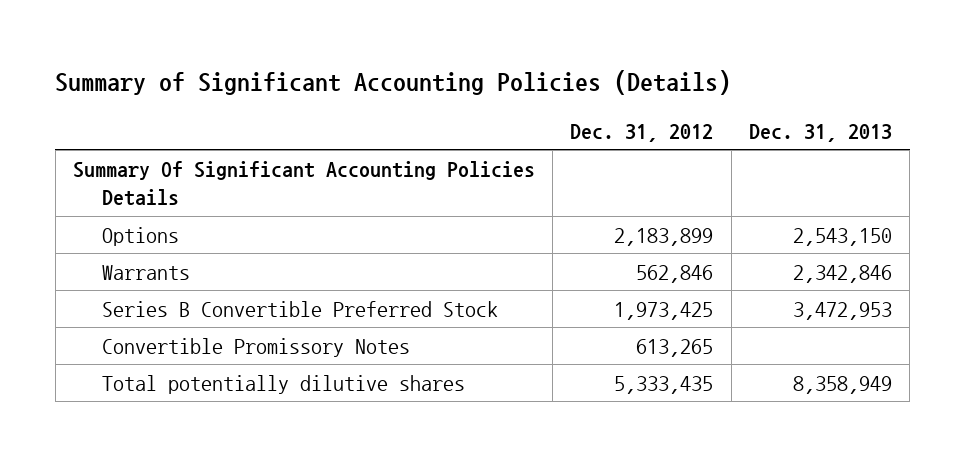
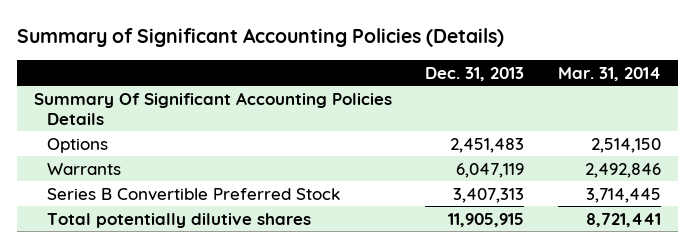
- | Dec. 31, 2012 | Dec. 31, 2013
+ | Dec. 31, 2013 | Mar. 31, 2014
- Options | 2,183,899 | 2,543,150
- Warrants | 562,846 | 2,342,846
- Series B Convertible Preferred Stock | 1,973,425 | 3,472,953
- Convertible Promissory Notes | 613,265 |
- Total potentially dilutive shares | 5,333,435 | 8,358,949
+ Options | 2,451,483 | 2,514,150
+ Warrants | 6,047,119 | 2,492,846
+ Series B Convertible Preferred Stock | 3,407,313 | 3,714,445
+ Total potentially dilutive shares | 11,905,915 | 8,721,441

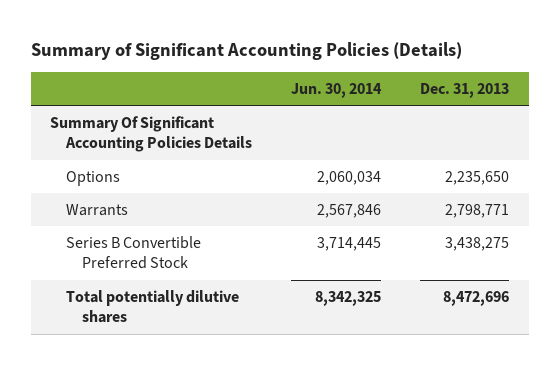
- | Dec. 31, 2013 | Mar. 31, 2014
+ | Jun. 30, 2014 | Dec. 31, 2013
- Options | 2,451,483 | 2,514,150
- Warrants | 6,047,119 | 2,492,846
- Series B Convertible Preferred Stock | 3,407,313 | 3,714,445
- Total potentially dilutive shares | 11,905,915 | 8,721,441
+ Options | 2,060,034 | 2,235,650
+ Warrants | 2,567,846 | 2,798,771
+ Series B Convertible Preferred Stock | 3,714,445 | 3,438,275
+ Total potentially dilutive shares | 8,342,325 | 8,472,696

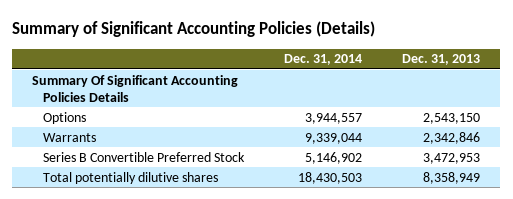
- | Jun. 30, 2014 | Dec. 31, 2013
+ | Dec. 31, 2014 | Dec. 31, 2013
- Options | 2,060,034 | 2,235,650
- Warrants | 2,567,846 | 2,798,771
- Series B Convertible Preferred Stock | 3,714,445 | 3,438,275
- Total potentially dilutive shares | 8,342,325 | 8,472,696
+ Options | 3,944,557 | 2,543,150
+ Warrants | 9,339,044 | 2,342,846
+ Series B Convertible Preferred Stock | 5,146,902 | 3,472,953
+ Total potentially dilutive shares | 18,430,503 | 8,358,949

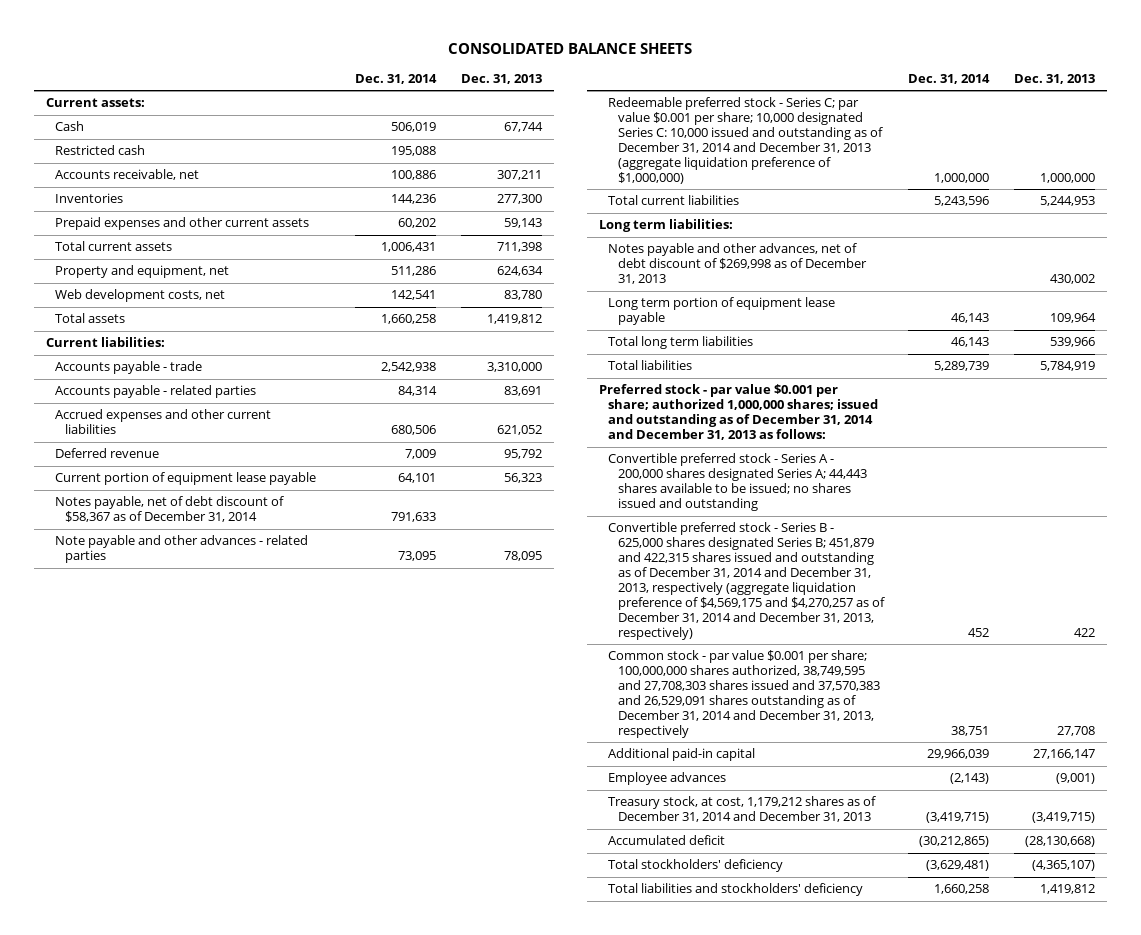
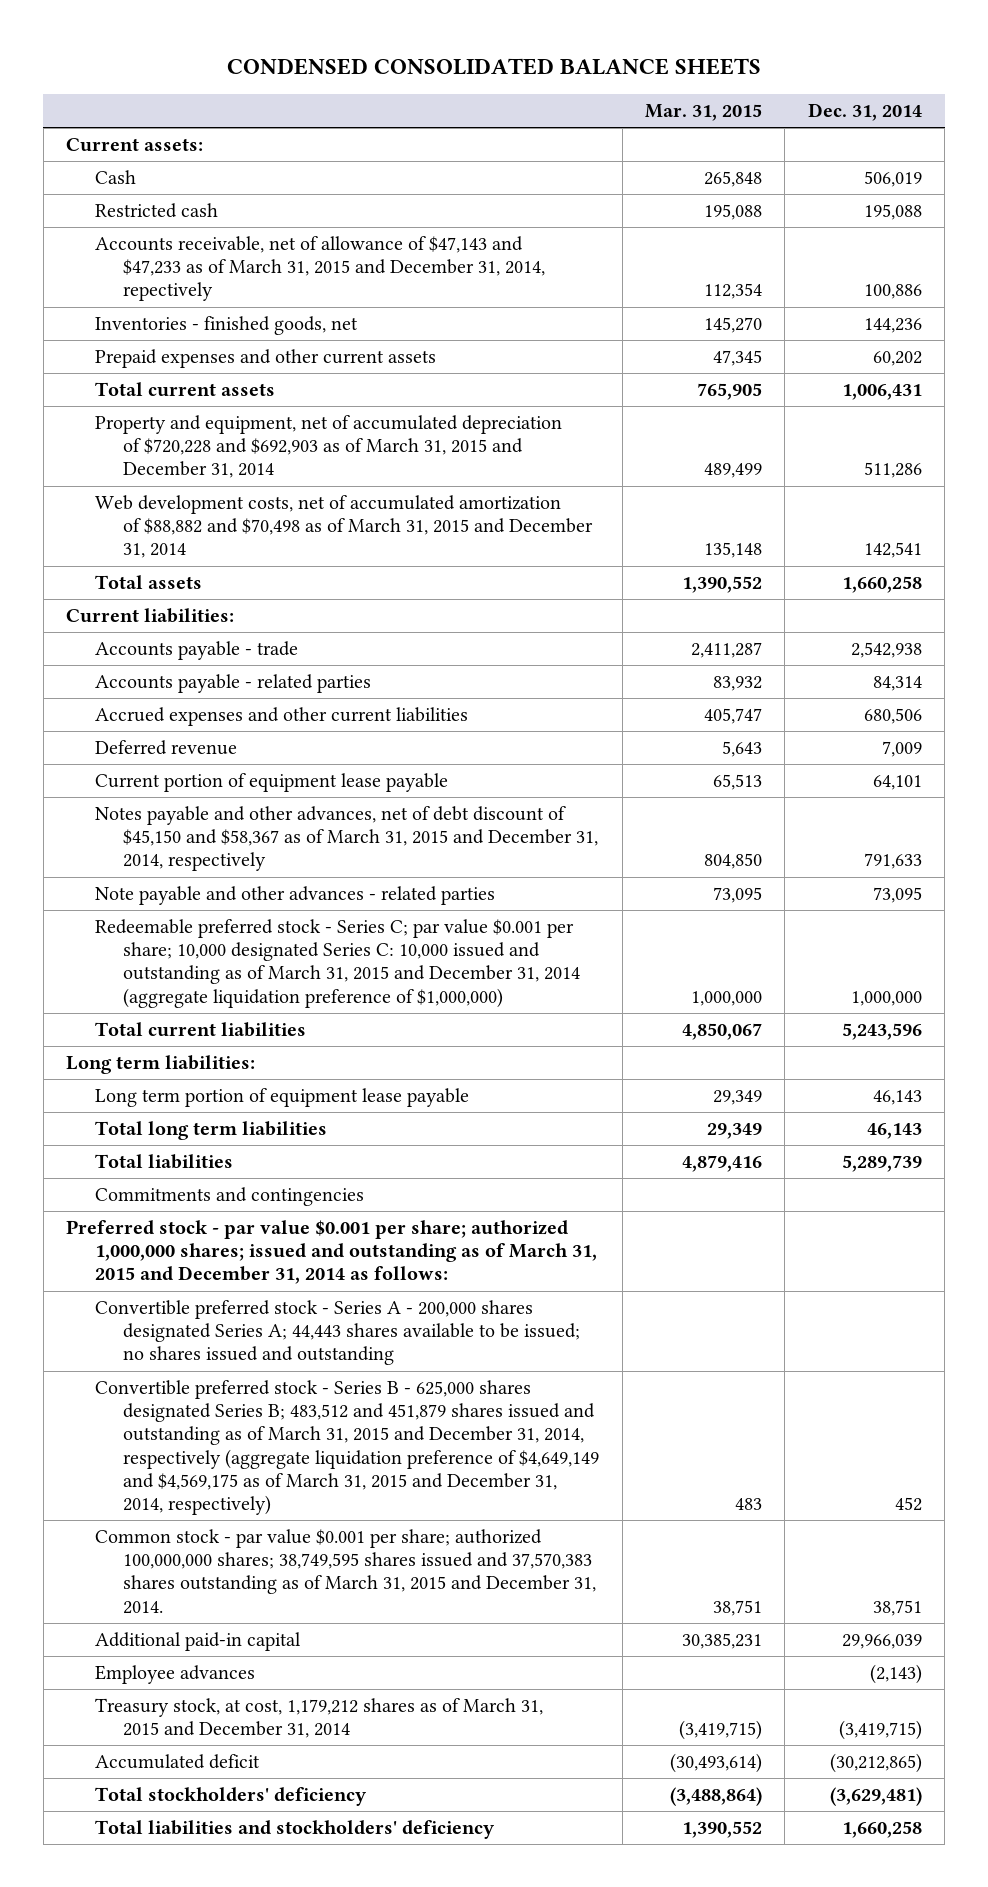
- CONSOLIDATED BALANCE SHEETS
+ CONDENSED CONSOLIDATED BALANCE SHEETS
- | Dec. 31, 2014 | Dec. 31, 2013
+ | Mar. 31, 2015 | Dec. 31, 2014
- Accounts receivable, net | 100,886 | 307,211
- Inventories | 144,236 | 277,300
+ Accounts receivable, net of allowance of $47,143 and $47,233 as of March 31, 2015 and December 31, 2014, repectively | 112,354 | 100,886
+ Inventories - finished goods, net | 145,270 | 144,236
- Property and equipment, net | 511,286 | 624,634
- Web development costs, net | 142,541 | 83,780
+ Property and equipment, net of accumulated depreciation of $720,228 and $692,903 as of March 31, 2015 and December 31, 2014 | 489,499 | 511,286
+ Web development costs, net of accumulated amortization of $88,882 and $70,498 as of March 31, 2015 and December 31, 2014 | 135,148 | 142,541
- Notes payable, net of debt discount of $58,367 as of December 31, 2014 | 791,633 |
+ Notes payable and other advances, net of debt discount of $45,150 and $58,367 as of March 31, 2015 and December 31, 2014, respectively | 804,850 | 791,633
- Redeemable preferred stock - Series C; par value $0.001 per share; 10,000 designated Series C: 10,000 issued and outstanding as of December 31, 2014 and December 31, 2013 (aggregate liquidation preference of $1,000,000) | 1,000,000 | 1,000,000
+ Redeemable preferred stock - Series C; par value $0.001 per share; 10,000 designated Series C: 10,000 issued and outstanding as of March 31, 2015 and December 31, 2014 (aggregate liquidation preference of $1,000,000) | 1,000,000 | 1,000,000
- Notes payable and other advances, net of debt discount of $269,998 as of December 31, 2013 | | 430,002
- Preferred stock - par value $0.001 per share; authorized 1,000,000 shares; issued and outstanding as of December 31, 2014 and December 31, 2013 as follows:
+ Commitments and contingencies
+ Preferred stock - par value $0.001 per share; authorized 1,000,000 shares; issued and outstanding as of March 31, 2015 and December 31, 2014 as follows:
- Convertible preferred stock - Series B - 625,000 shares designated Series B; 451,879 and 422,315 shares issued and outstanding as of December 31, 2014 and December 31, 2013, respectively (aggregate liquidation preference of $4,569,175 and $4,270,257 as of December 31, 2014 and December 31, 2013, respectively) | 452 | 422
- Common stock - par value $0.001 per share; 100,000,000 shares authorized, 38,749,595 and 27,708,303 shares issued and 37,570,383 and 26,529,091 shares outstanding as of December 31, 2014 and December 31, 2013, respectively | 38,751 | 27,708
+ Convertible preferred stock - Series B - 625,000 shares designated Series B; 483,512 and 451,879 shares issued and outstanding as of March 31, 2015 and December 31, 2014, respectively (aggregate liquidation preference of $4,649,149 and $4,569,175 as of March 31, 2015 and December 31, 2014, respectively) | 483 | 452
+ Common stock - par value $0.001 per share; authorized 100,000,000 shares; 38,749,595 shares issued and 37,570,383 shares outstanding as of March 31, 2015 and December 31, 2014. | 38,751 | 38,751
- Treasury stock, at cost, 1,179,212 shares as of December 31, 2014 and December 31, 2013 | (3,419,715) | (3,419,715)
+ Treasury stock, at cost, 1,179,212 shares as of March 31, 2015 and December 31, 2014 | (3,419,715) | (3,419,715)

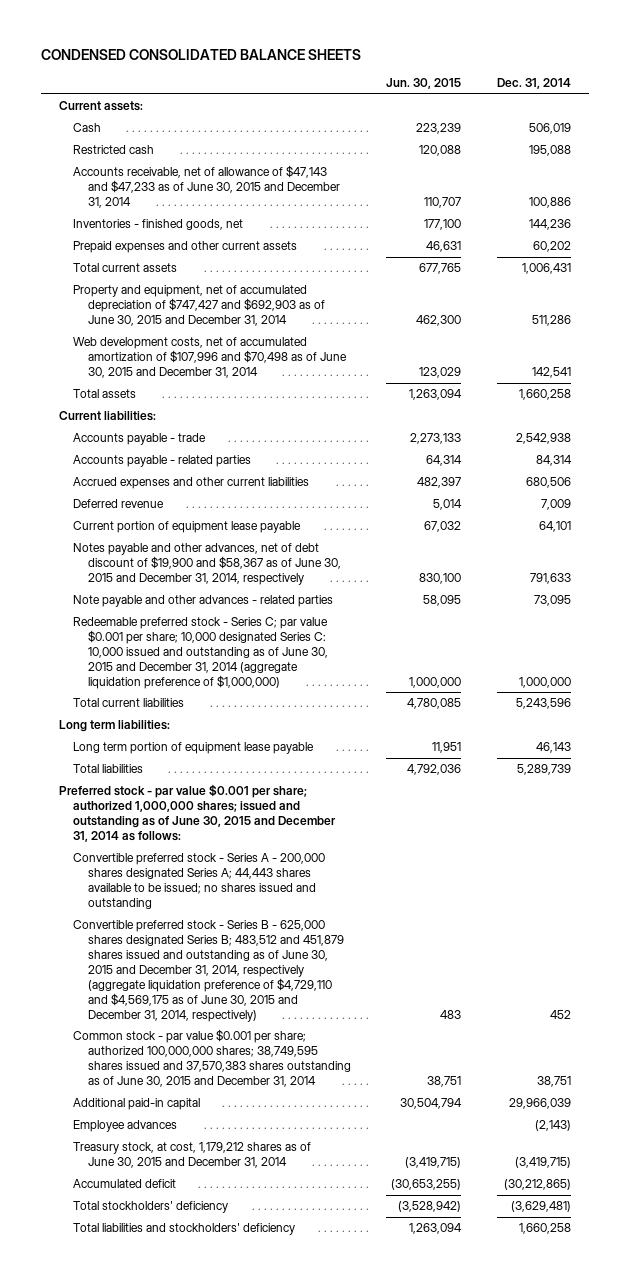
- | Mar. 31, 2015 | Dec. 31, 2014
+ | Jun. 30, 2015 | Dec. 31, 2014
- Accounts receivable, net of allowance of $47,143 and $47,233 as of March 31, 2015 and December 31, 2014, repectively | 112,354 | 100,886
+ Accounts receivable, net of allowance of $47,143 and $47,233 as of June 30, 2015 and December 31, 2014 | 110,707 | 100,886
- Property and equipment, net of accumulated depreciation of $720,228 and $692,903 as of March 31, 2015 and December 31, 2014 | 489,499 | 511,286
- Web development costs, net of accumulated amortization of $88,882 and $70,498 as of March 31, 2015 and December 31, 2014 | 135,148 | 142,541
+ Property and equipment, net of accumulated depreciation of $747,427 and $692,903 as of June 30, 2015 and December 31, 2014 | 462,300 | 511,286
+ Web development costs, net of accumulated amortization of $107,996 and $70,498 as of June 30, 2015 and December 31, 2014 | 123,029 | 142,541
- Notes payable and other advances, net of debt discount of $45,150 and $58,367 as of March 31, 2015 and December 31, 2014, respectively | 804,850 | 791,633
+ Notes payable and other advances, net of debt discount of $19,900 and $58,367 as of June 30, 2015 and December 31, 2014, respectively | 830,100 | 791,633
- Redeemable preferred stock - Series C; par value $0.001 per share; 10,000 designated Series C: 10,000 issued and outstanding as of March 31, 2015 and December 31, 2014 (aggregate liquidation preference of $1,000,000) | 1,000,000 | 1,000,000
+ Redeemable preferred stock - Series C; par value $0.001 per share; 10,000 designated Series C: 10,000 issued and outstanding as of June 30, 2015 and December 31, 2014 (aggregate liquidation preference of $1,000,000) | 1,000,000 | 1,000,000
- Total long term liabilities | 29,349 | 46,143
- Commitments and contingencies
- Preferred stock - par value $0.001 per share; authorized 1,000,000 shares; issued and outstanding as of March 31, 2015 and December 31, 2014 as follows:
+ Preferred stock - par value $0.001 per share; authorized 1,000,000 shares; issued and outstanding as of June 30, 2015 and December 31, 2014 as follows:
- Convertible preferred stock - Series B - 625,000 shares designated Series B; 483,512 and 451,879 shares issued and outstanding as of March 31, 2015 and December 31, 2014, respectively (aggregate liquidation preference of $4,649,149 and $4,569,175 as of March 31, 2015 and December 31, 2014, respectively) | 483 | 452
- Common stock - par value $0.001 per share; authorized 100,000,000 shares; 38,749,595 shares issued and 37,570,383 shares outstanding as of March 31, 2015 and December 31, 2014. | 38,751 | 38,751
+ Convertible preferred stock - Series B - 625,000 shares designated Series B; 483,512 and 451,879 shares issued and outstanding as of June 30, 2015 and December 31, 2014, respectively (aggregate liquidation preference of $4,729,110 and $4,569,175 as of June 30, 2015 and December 31, 2014, respectively) | 483 | 452
+ Common stock - par value $0.001 per share; authorized 100,000,000 shares; 38,749,595 shares issued and 37,570,383 shares outstanding as of June 30, 2015 and December 31, 2014 | 38,751 | 38,751
- Treasury stock, at cost, 1,179,212 shares as of March 31, 2015 and December 31, 2014 | (3,419,715) | (3,419,715)
+ Treasury stock, at cost, 1,179,212 shares as of June 30, 2015 and December 31, 2014 | (3,419,715) | (3,419,715)

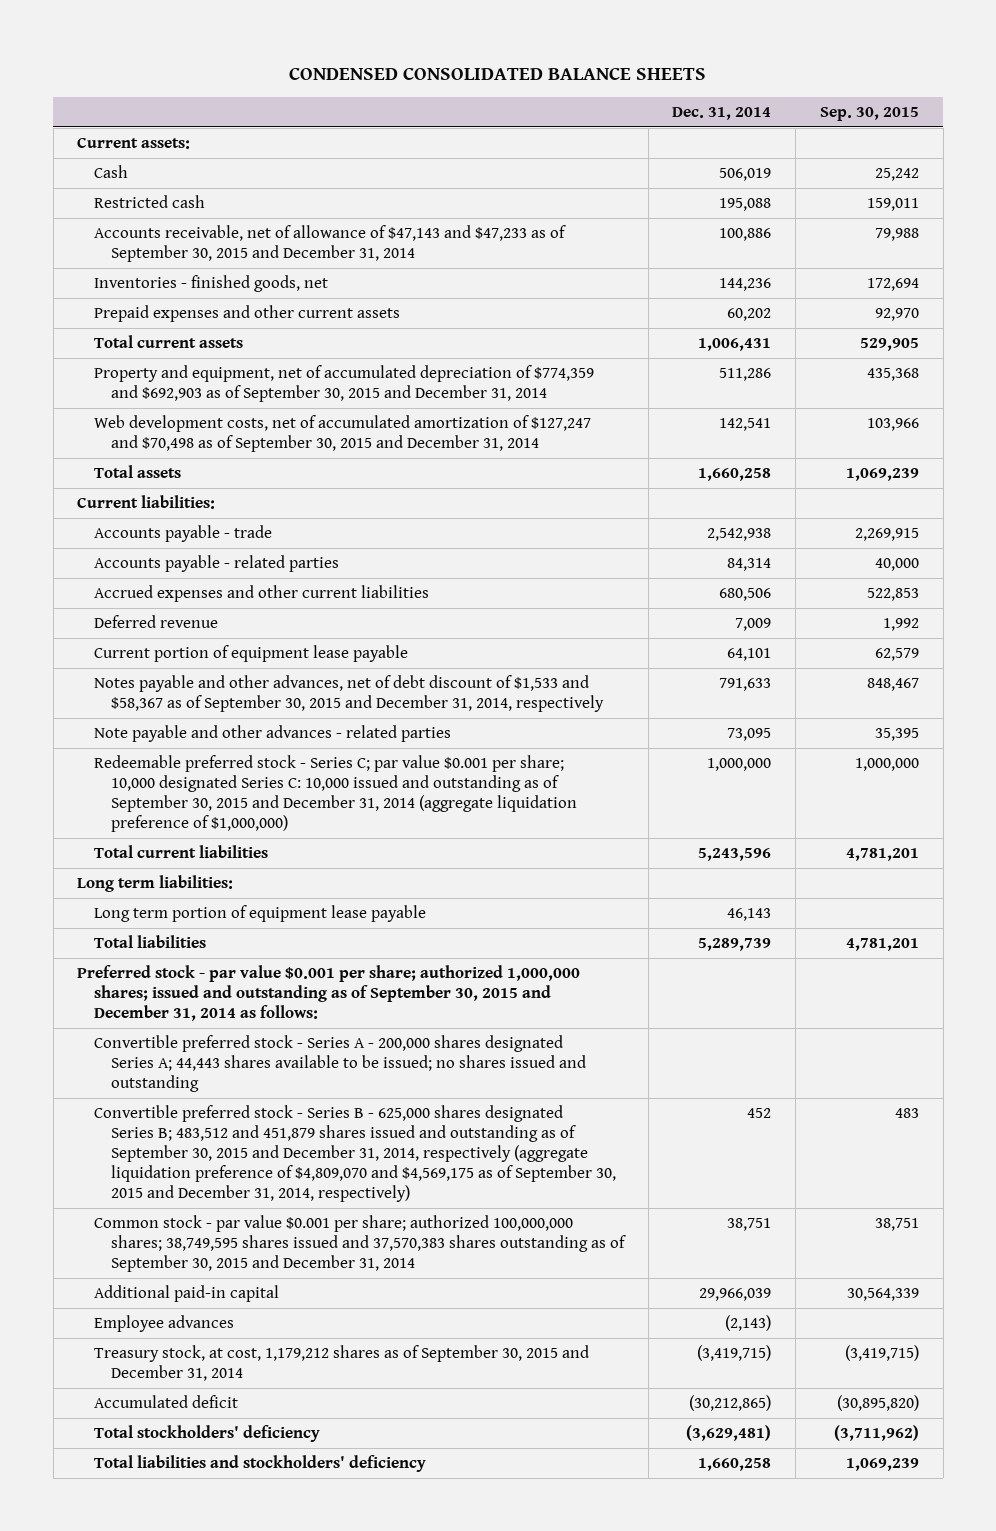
- | Jun. 30, 2015 | Dec. 31, 2014
+ | Dec. 31, 2014 | Sep. 30, 2015
- Accounts receivable, net of allowance of $47,143 and $47,233 as of June 30, 2015 and December 31, 2014 | 110,707 | 100,886
+ Accounts receivable, net of allowance of $47,143 and $47,233 as of September 30, 2015 and December 31, 2014 | 100,886 | 79,988
- Property and equipment, net of accumulated depreciation of $747,427 and $692,903 as of June 30, 2015 and December 31, 2014 | 462,300 | 511,286
- Web development costs, net of accumulated amortization of $107,996 and $70,498 as of June 30, 2015 and December 31, 2014 | 123,029 | 142,541
+ Property and equipment, net of accumulated depreciation of $774,359 and $692,903 as of September 30, 2015 and December 31, 2014 | 511,286 | 435,368
+ Web development costs, net of accumulated amortization of $127,247 and $70,498 as of September 30, 2015 and December 31, 2014 | 142,541 | 103,966
- Notes payable and other advances, net of debt discount of $19,900 and $58,367 as of June 30, 2015 and December 31, 2014, respectively | 830,100 | 791,633
+ Notes payable and other advances, net of debt discount of $1,533 and $58,367 as of September 30, 2015 and December 31, 2014, respectively | 791,633 | 848,467
- Redeemable preferred stock - Series C; par value $0.001 per share; 10,000 designated Series C: 10,000 issued and outstanding as of June 30, 2015 and December 31, 2014 (aggregate liquidation preference of $1,000,000) | 1,000,000 | 1,000,000
+ Redeemable preferred stock - Series C; par value $0.001 per share; 10,000 designated Series C: 10,000 issued and outstanding as of September 30, 2015 and December 31, 2014 (aggregate liquidation preference of $1,000,000) | 1,000,000 | 1,000,000
- Preferred stock - par value $0.001 per share; authorized 1,000,000 shares; issued and outstanding as of June 30, 2015 and December 31, 2014 as follows:
+ Preferred stock - par value $0.001 per share; authorized 1,000,000 shares; issued and outstanding as of September 30, 2015 and December 31, 2014 as follows:
- Convertible preferred stock - Series B - 625,000 shares designated Series B; 483,512 and 451,879 shares issued and outstanding as of June 30, 2015 and December 31, 2014, respectively (aggregate liquidation preference of $4,729,110 and $4,569,175 as of June 30, 2015 and December 31, 2014, respectively) | 483 | 452
- Common stock - par value $0.001 per share; authorized 100,000,000 shares; 38,749,595 shares issued and 37,570,383 shares outstanding as of June 30, 2015 and December 31, 2014 | 38,751 | 38,751
+ Convertible preferred stock - Series B - 625,000 shares designated Series B; 483,512 and 451,879 shares issued and outstanding as of September 30, 2015 and December 31, 2014, respectively (aggregate liquidation preference of $4,809,070 and $4,569,175 as of September 30, 2015 and December 31, 2014, respectively) | 452 | 483
+ Common stock - par value $0.001 per share; authorized 100,000,000 shares; 38,749,595 shares issued and 37,570,383 shares outstanding as of September 30, 2015 and December 31, 2014 | 38,751 | 38,751
- Treasury stock, at cost, 1,179,212 shares as of June 30, 2015 and December 31, 2014 | (3,419,715) | (3,419,715)
+ Treasury stock, at cost, 1,179,212 shares as of September 30, 2015 and December 31, 2014 | (3,419,715) | (3,419,715)

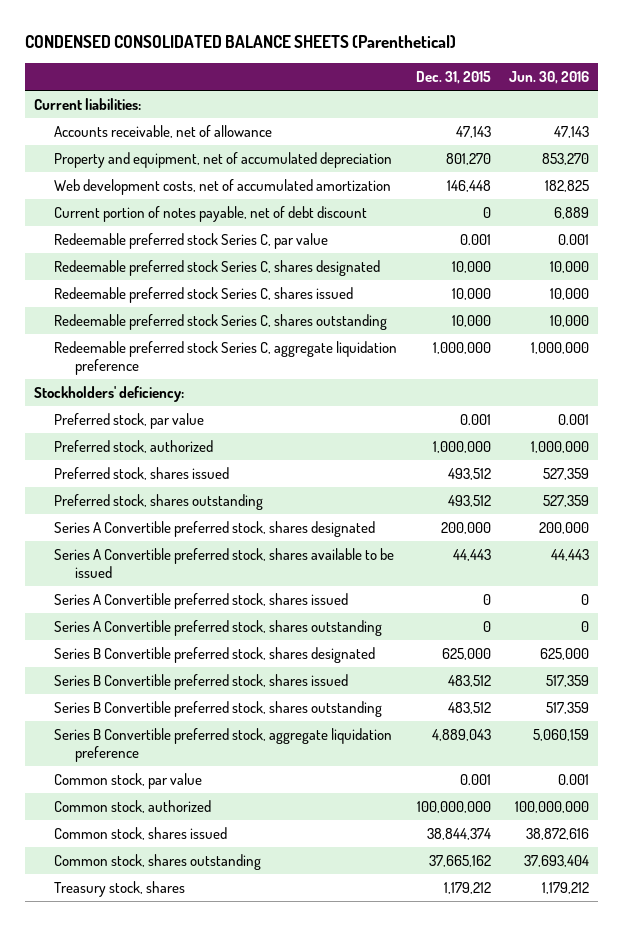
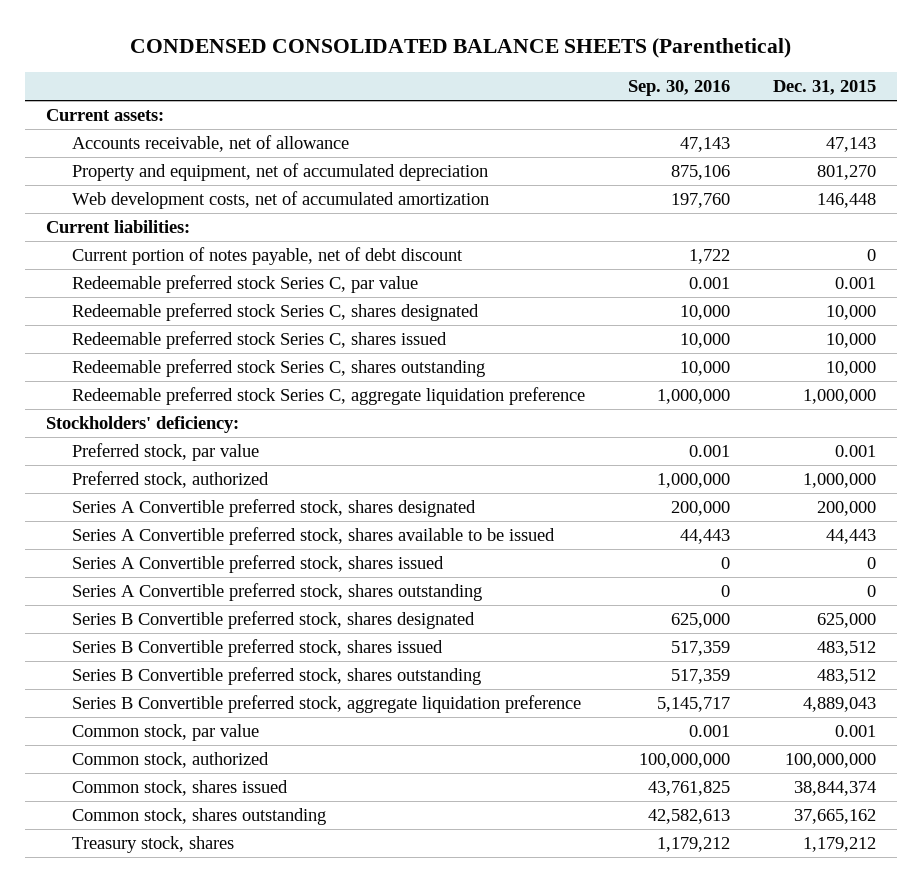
- | Dec. 31, 2015 | Jun. 30, 2016
+ | Sep. 30, 2016 | Dec. 31, 2015
+ Current assets:
moved down: Current liabilities:
- Preferred stock, shares issued | 493,512 | 527,359
- Preferred stock, shares outstanding | 493,512 | 527,359

